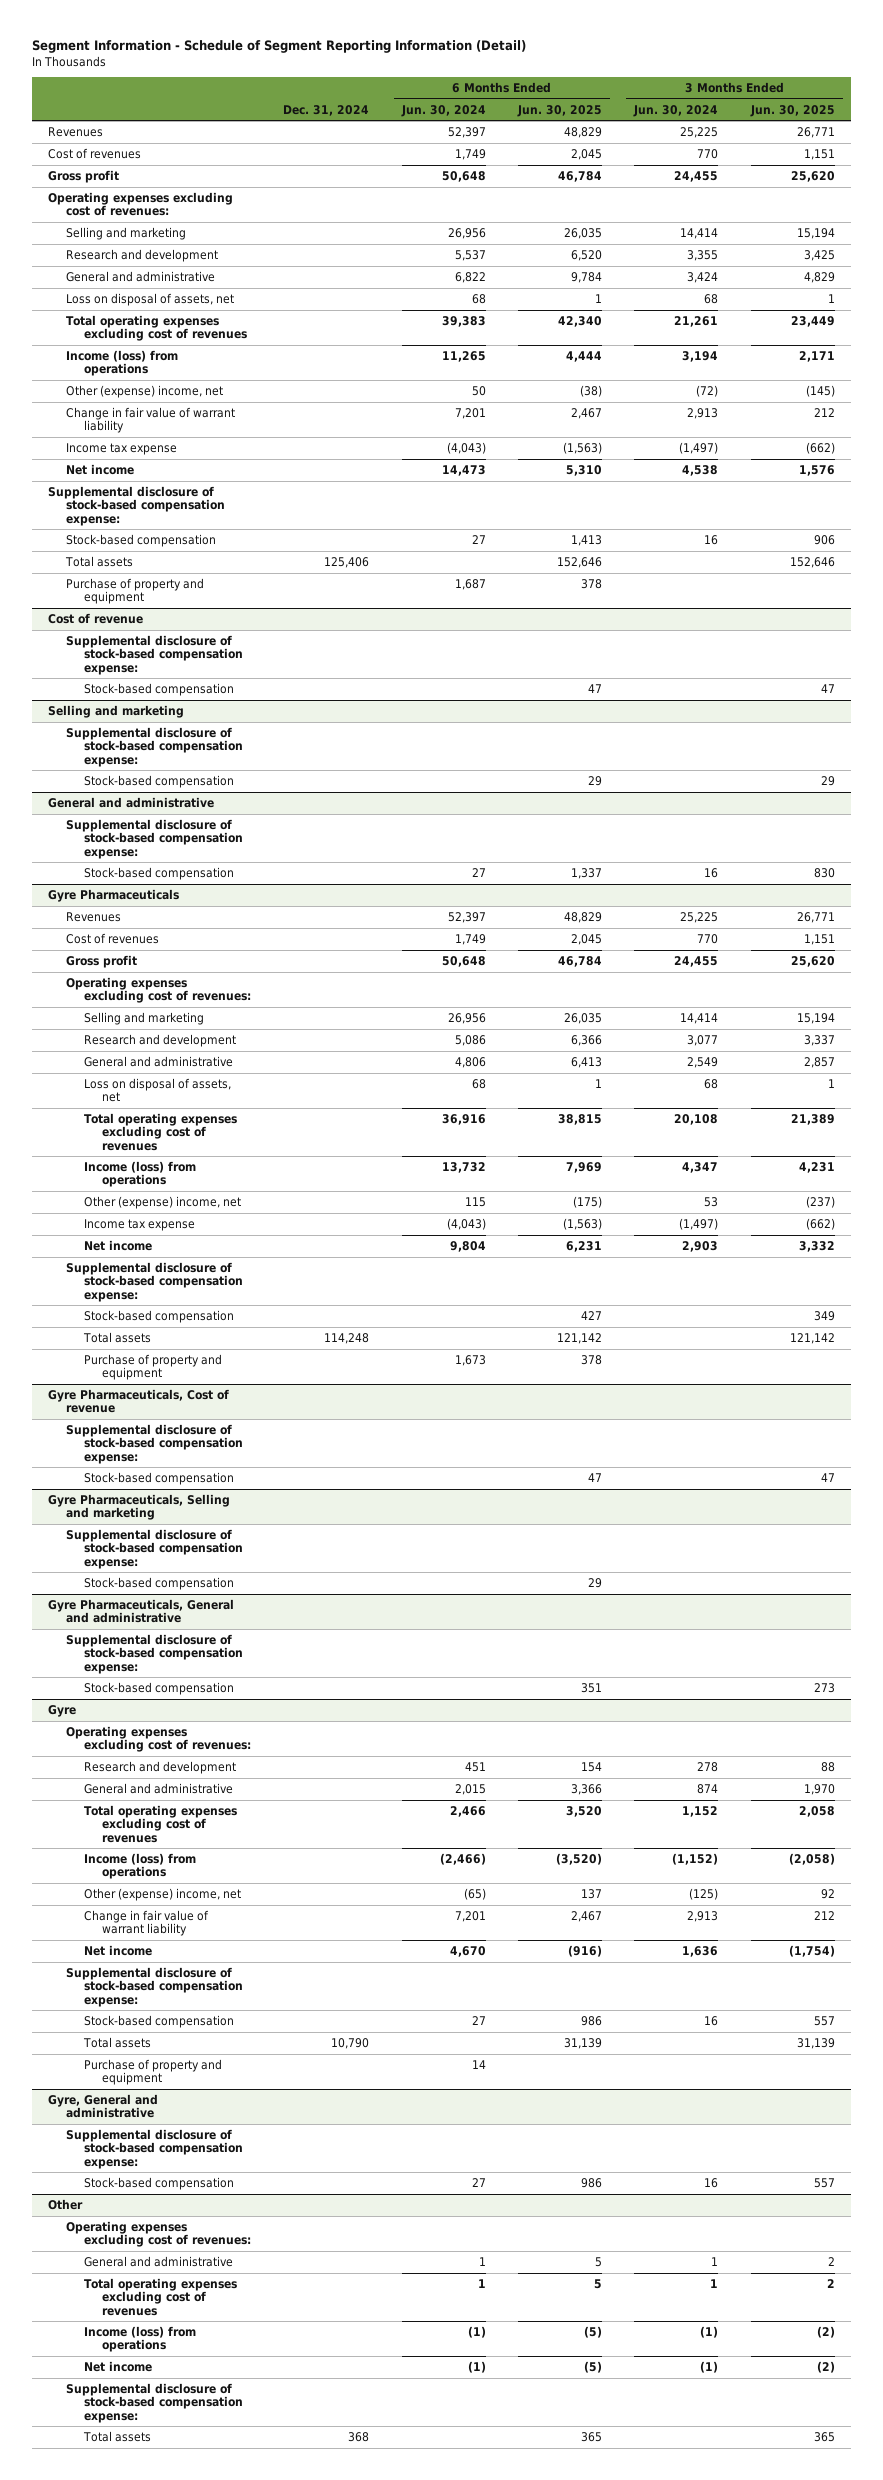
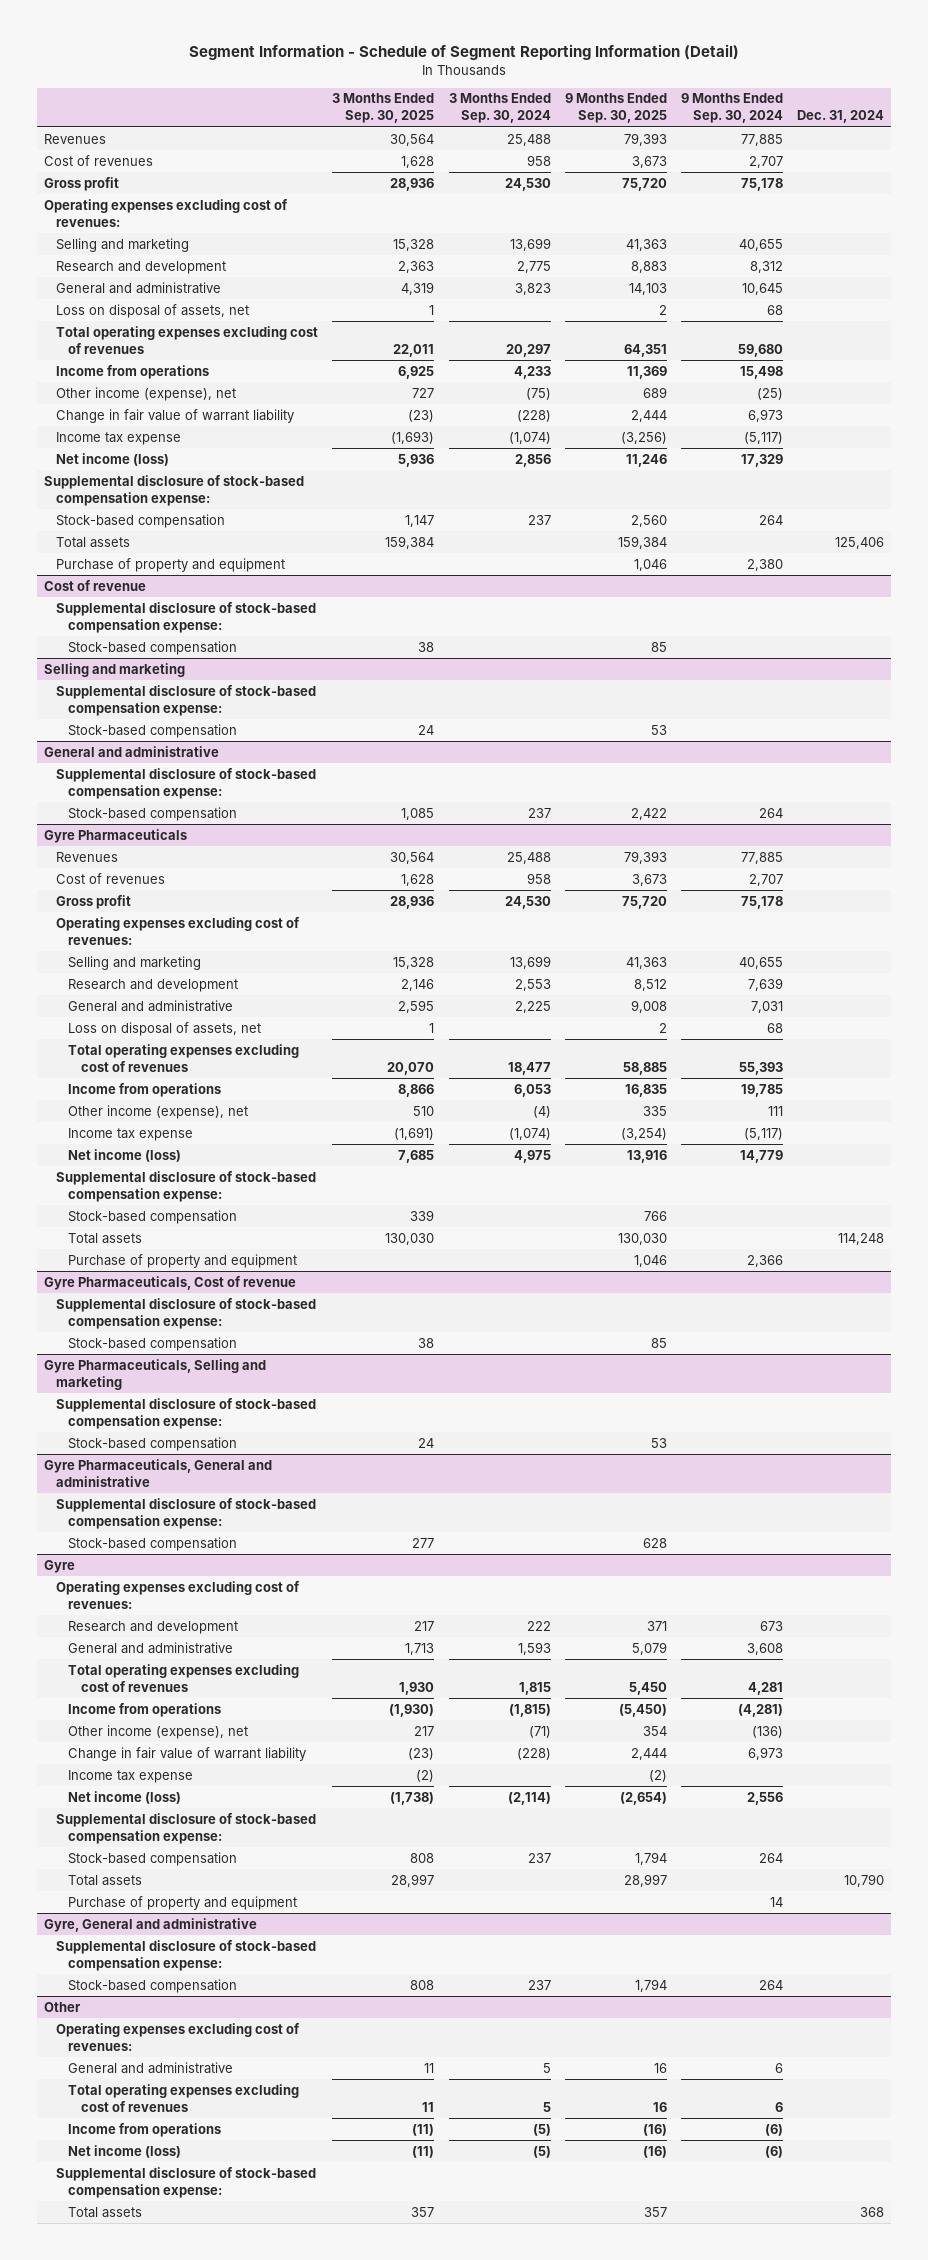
- | Dec. 31, 2024 | 6 Months Ended Jun. 30, 2024 | 6 Months Ended Jun. 30, 2025 | 3 Months Ended Jun. 30, 2024 | 3 Months Ended Jun. 30, 2025
+ | 3 Months Ended Sep. 30, 2025 | 3 Months Ended Sep. 30, 2024 | 9 Months Ended Sep. 30, 2025 | 9 Months Ended Sep. 30, 2024 | Dec. 31, 2024
- Income (loss) from operations | | 11,265 | 4,444 | 3,194 | 2,171
- Other (expense) income, net | | 50 | (38) | (72) | (145)
+ Income from operations | 6,925 | 4,233 | 11,369 | 15,498 |
+ Other income (expense), net | 727 | (75) | 689 | (25) |
- Net income | | 14,473 | 5,310 | 4,538 | 1,576
+ Net income (loss) | 5,936 | 2,856 | 11,246 | 17,329 |
@ Gyre Pharmaceuticals
- Income (loss) from operations | | 13,732 | 7,969 | 4,347 | 4,231
- Other (expense) income, net | | 115 | (175) | 53 | (237)
+ Income from operations | 8,866 | 6,053 | 16,835 | 19,785 |
+ Other income (expense), net | 510 | (4) | 335 | 111 |
- Net income | | 9,804 | 6,231 | 2,903 | 3,332
+ Net income (loss) | 7,685 | 4,975 | 13,916 | 14,779 |
@ Gyre
- Income (loss) from operations | | (2,466) | (3,520) | (1,152) | (2,058)
- Other (expense) income, net | | (65) | 137 | (125) | 92
+ Income from operations | (1,930) | (1,815) | (5,450) | (4,281) |
+ Other income (expense), net | 217 | (71) | 354 | (136) |
- Net income | | 4,670 | (916) | 1,636 | (1,754)
+ Income tax expense | (2) | | (2) | |
+ Net income (loss) | (1,738) | (2,114) | (2,654) | 2,556 |
@ Other
- Income (loss) from operations | | (1) | (5) | (1) | (2)
- Net income | | (1) | (5) | (1) | (2)
+ Income from operations | (11) | (5) | (16) | (6) |
+ Net income (loss) | (11) | (5) | (16) | (6) |

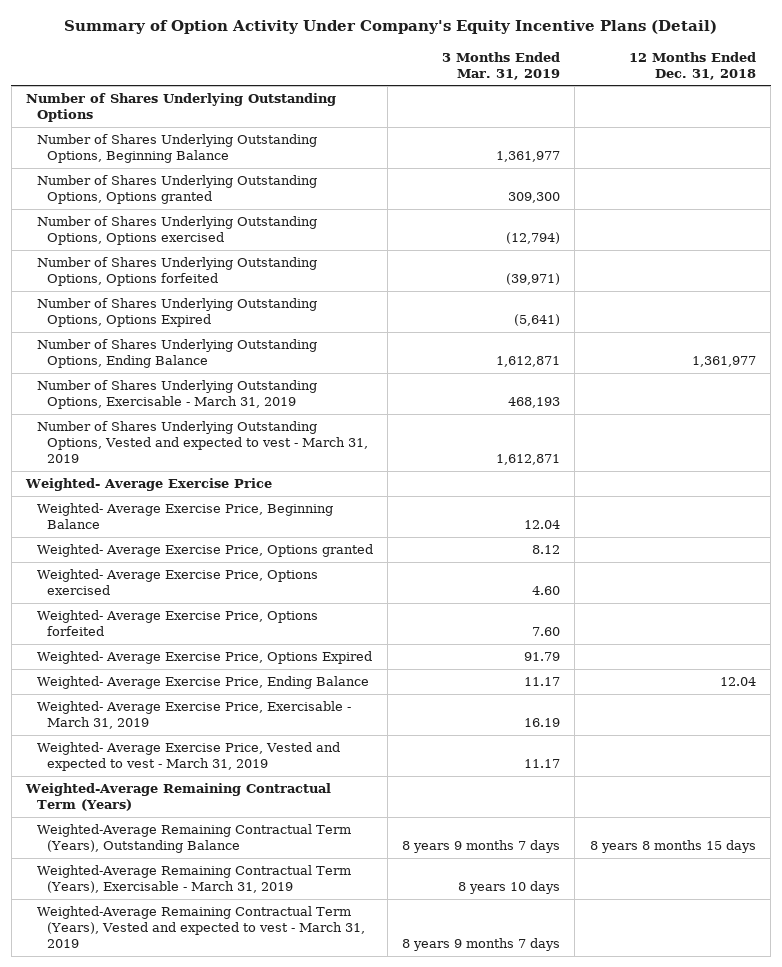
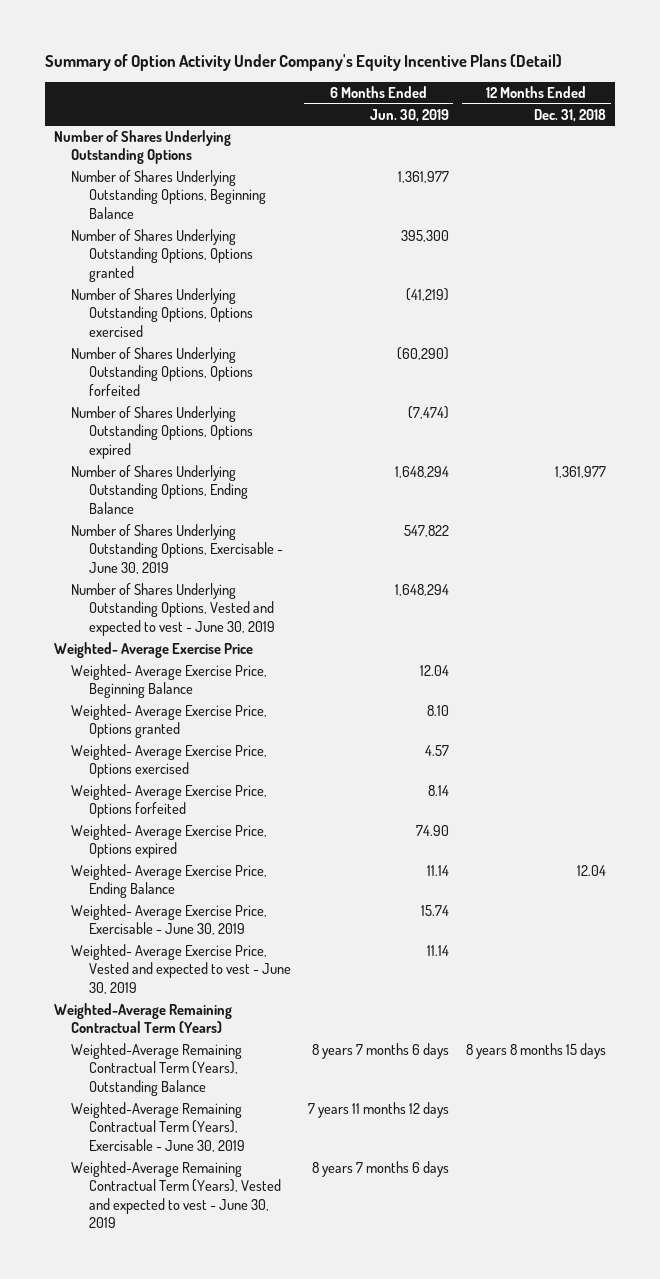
- | 3 Months Ended Mar. 31, 2019 | 12 Months Ended Dec. 31, 2018
+ | 6 Months Ended Jun. 30, 2019 | 12 Months Ended Dec. 31, 2018
- Number of Shares Underlying Outstanding Options, Options Expired | (5,641) |
+ Number of Shares Underlying Outstanding Options, Options expired | (7,474) |
- Number of Shares Underlying Outstanding Options, Exercisable - March 31, 2019 | 468,193 |
- Number of Shares Underlying Outstanding Options, Vested and expected to vest - March 31, 2019 | 1,612,871 |
+ Number of Shares Underlying Outstanding Options, Exercisable - June 30, 2019 | 547,822 |
+ Number of Shares Underlying Outstanding Options, Vested and expected to vest - June 30, 2019 | 1,648,294 |
- Weighted- Average Exercise Price, Options Expired | 91.79 |
+ Weighted- Average Exercise Price, Options expired | 74.90 |
- Weighted- Average Exercise Price, Exercisable - March 31, 2019 | 16.19 |
- Weighted- Average Exercise Price, Vested and expected to vest - March 31, 2019 | 11.17 |
+ Weighted- Average Exercise Price, Exercisable - June 30, 2019 | 15.74 |
+ Weighted- Average Exercise Price, Vested and expected to vest - June 30, 2019 | 11.14 |
- Weighted-Average Remaining Contractual Term (Years), Exercisable - March 31, 2019 | 8 years 10 days |
- Weighted-Average Remaining Contractual Term (Years), Vested and expected to vest - March 31, 2019 | 8 years 9 months 7 days |
+ Weighted-Average Remaining Contractual Term (Years), Exercisable - June 30, 2019 | 7 years 11 months 12 days |
+ Weighted-Average Remaining Contractual Term (Years), Vested and expected to vest - June 30, 2019 | 8 years 7 months 6 days |

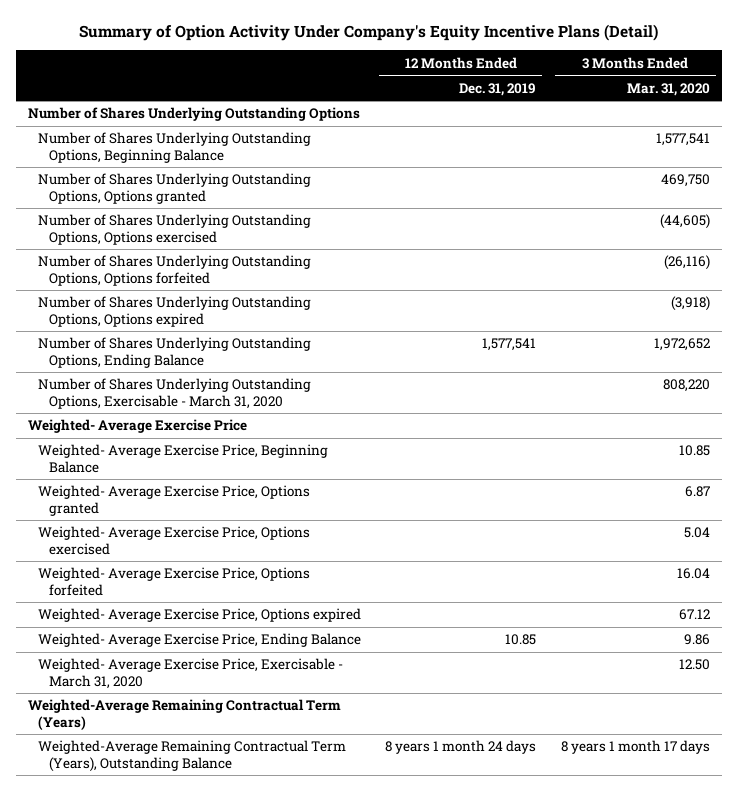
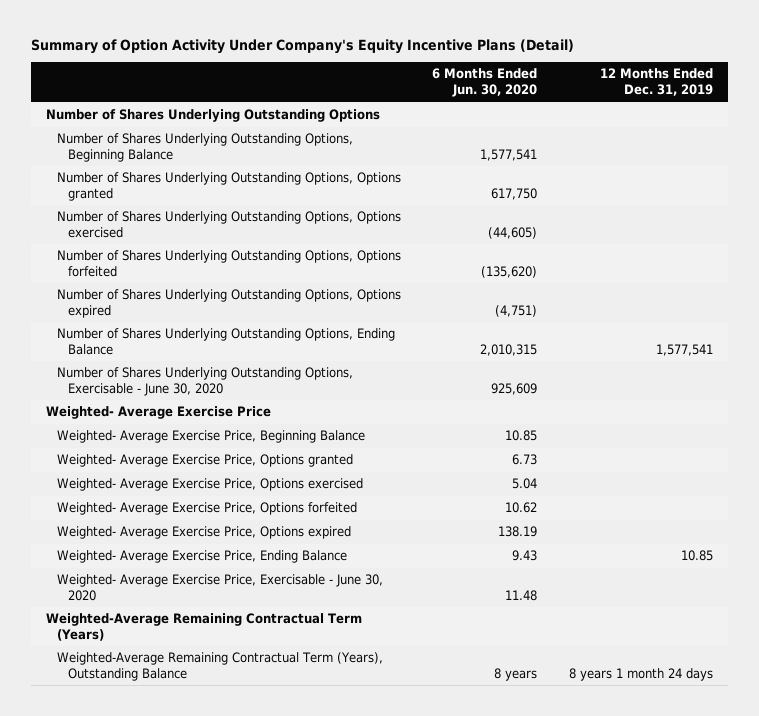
- | 12 Months Ended Dec. 31, 2019 | 3 Months Ended Mar. 31, 2020
+ | 6 Months Ended Jun. 30, 2020 | 12 Months Ended Dec. 31, 2019
- Number of Shares Underlying Outstanding Options, Exercisable - March 31, 2020 | | 808,220
+ Number of Shares Underlying Outstanding Options, Exercisable - June 30, 2020 | 925,609 |
- Weighted- Average Exercise Price, Exercisable - March 31, 2020 | | 12.50
+ Weighted- Average Exercise Price, Exercisable - June 30, 2020 | 11.48 |

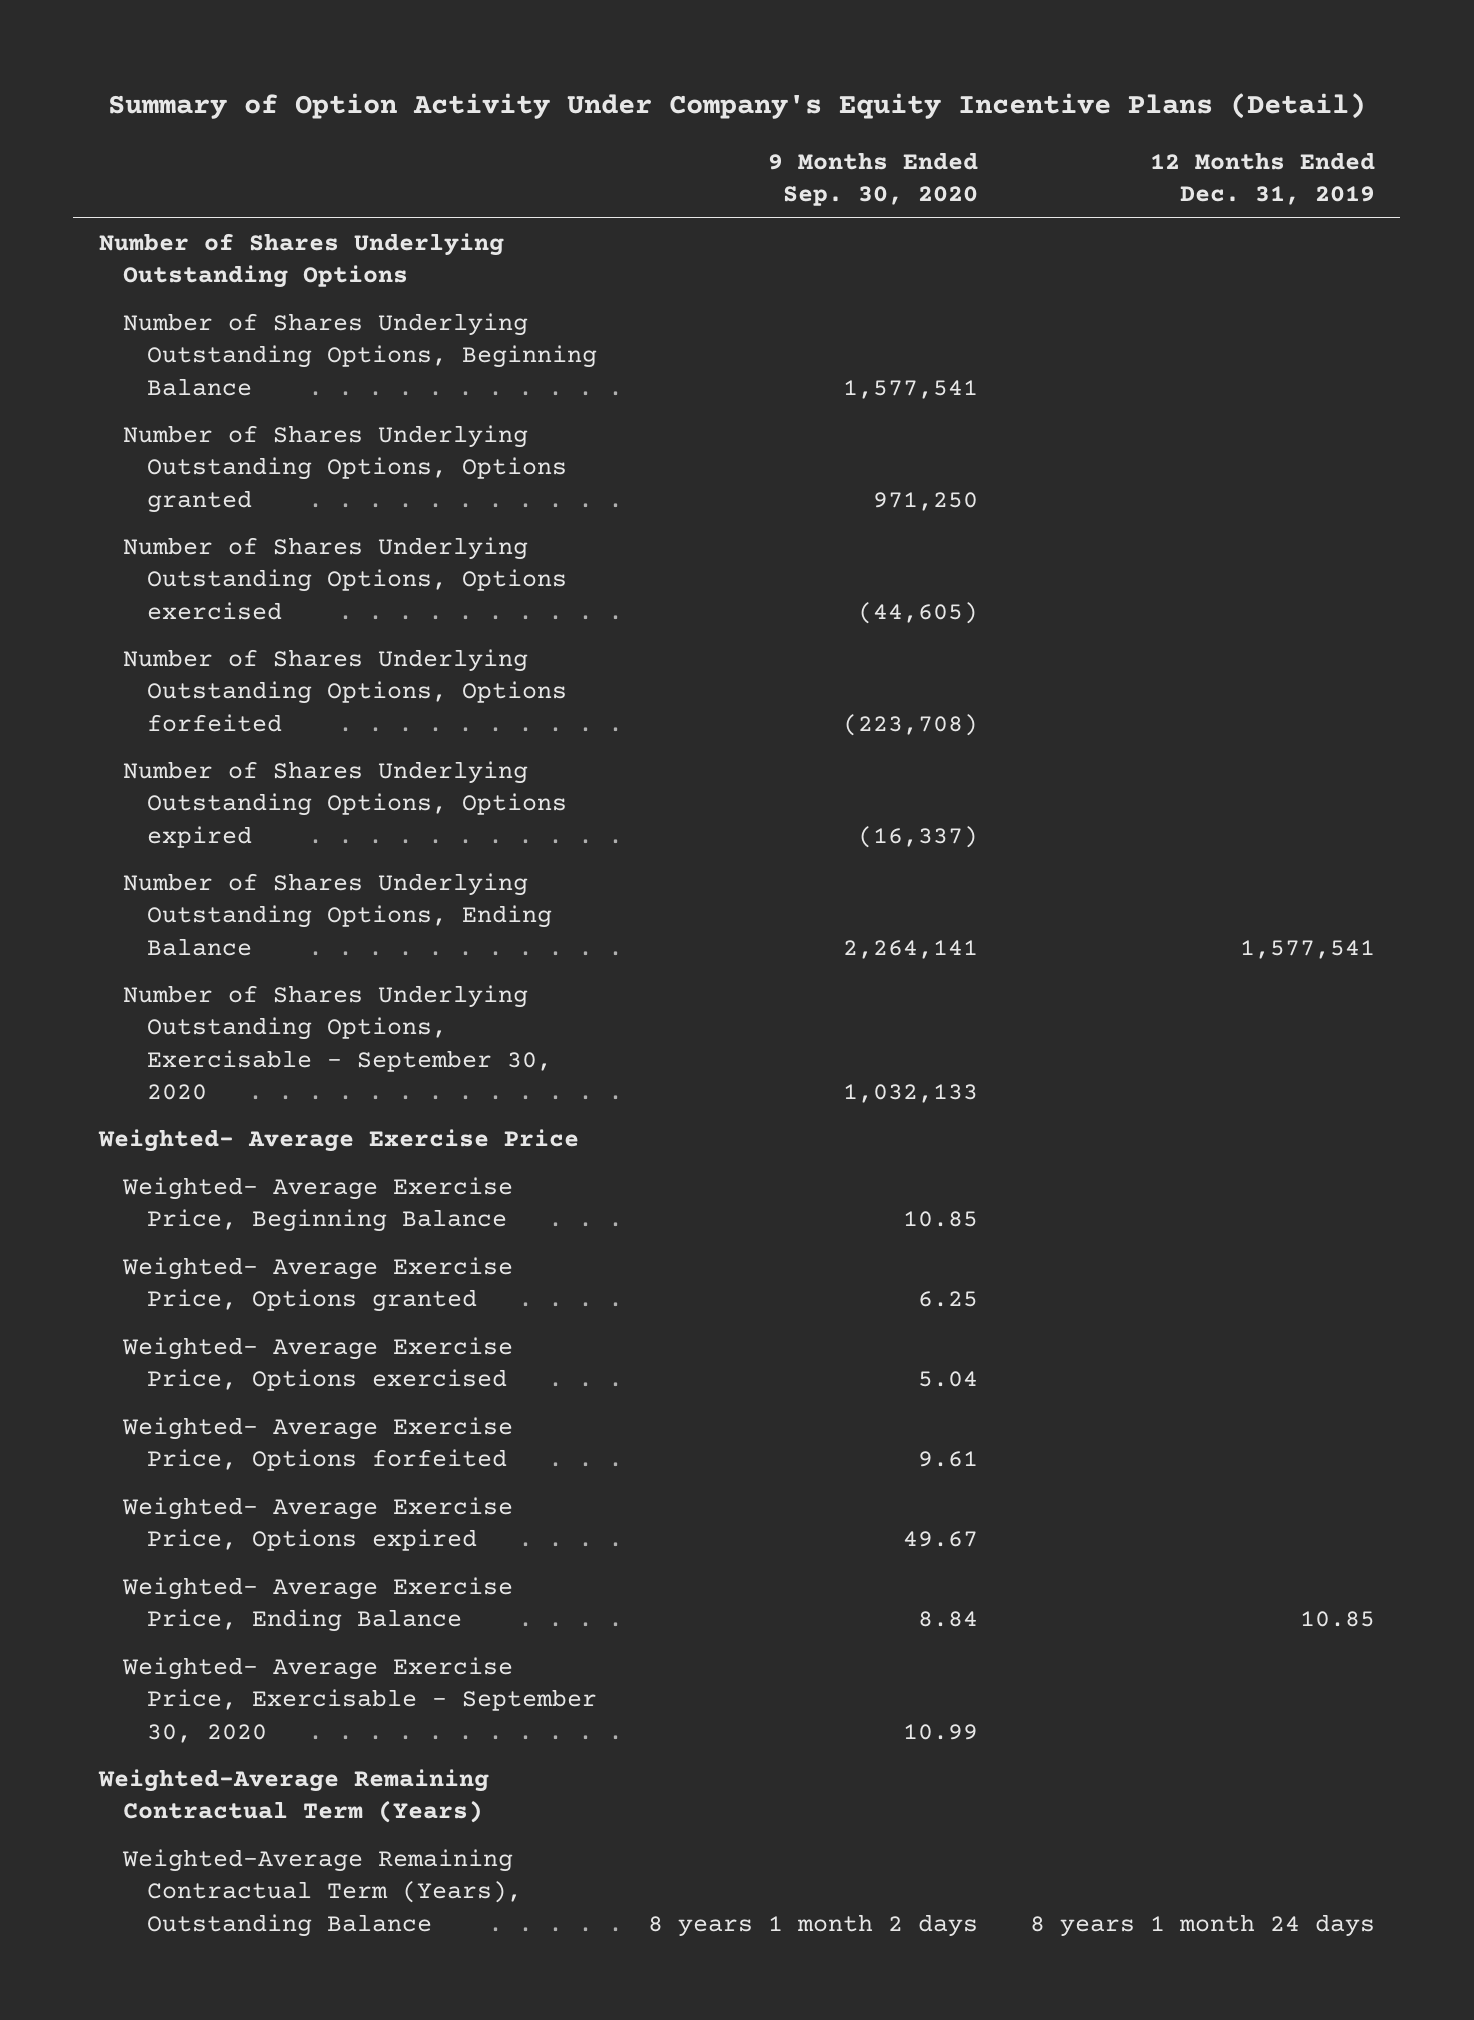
- | 6 Months Ended Jun. 30, 2020 | 12 Months Ended Dec. 31, 2019
+ | 9 Months Ended Sep. 30, 2020 | 12 Months Ended Dec. 31, 2019
- Number of Shares Underlying Outstanding Options, Exercisable - June 30, 2020 | 925,609 |
+ Number of Shares Underlying Outstanding Options, Exercisable - September 30, 2020 | 1,032,133 |
- Weighted- Average Exercise Price, Exercisable - June 30, 2020 | 11.48 |
+ Weighted- Average Exercise Price, Exercisable - September 30, 2020 | 10.99 |

